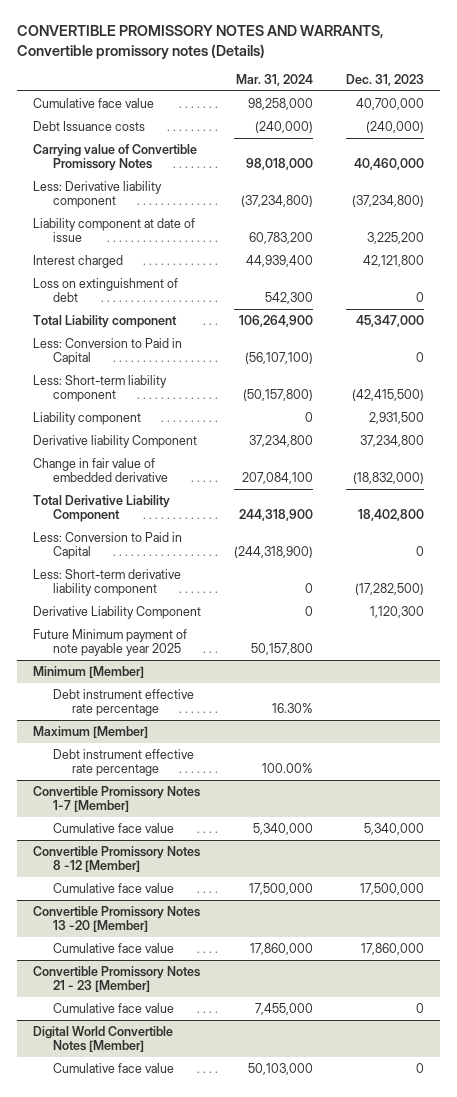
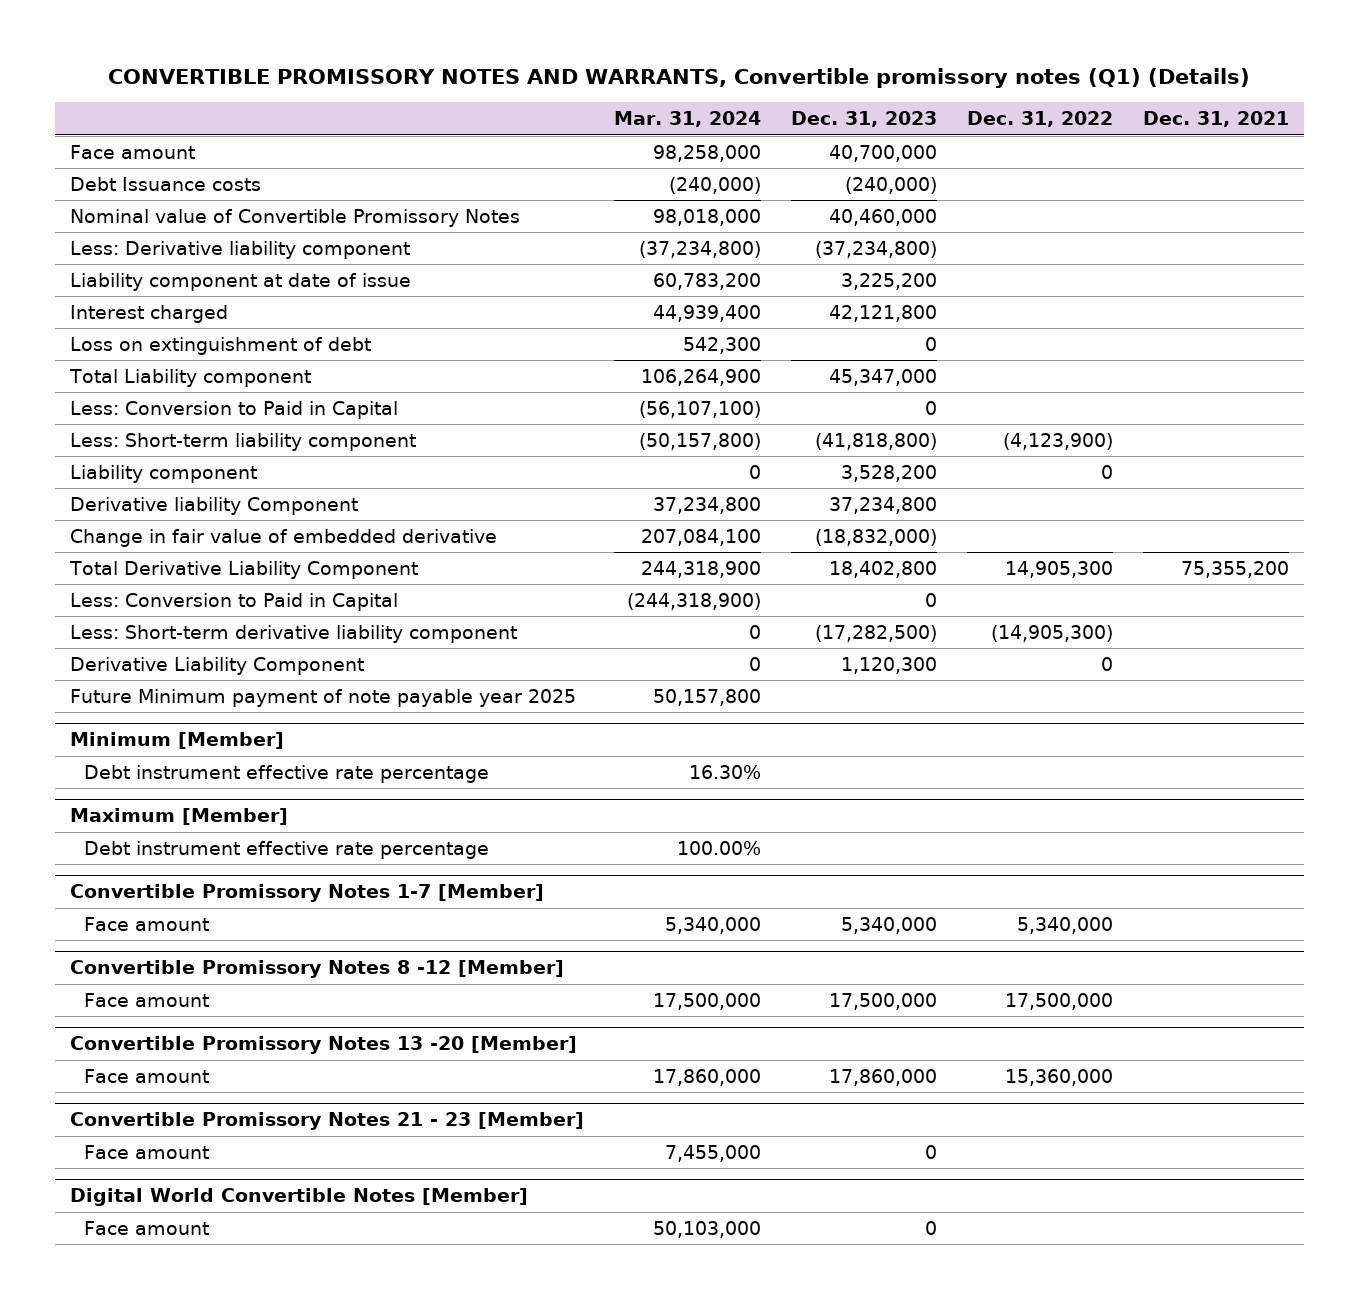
- CONVERTIBLE PROMISSORY NOTES AND WARRANTS, Convertible promissory notes (Details)
+ CONVERTIBLE PROMISSORY NOTES AND WARRANTS, Convertible promissory notes (Q1) (Details)
- | Mar. 31, 2024 | Dec. 31, 2023
+ | Mar. 31, 2024 | Dec. 31, 2023 | Dec. 31, 2022 | Dec. 31, 2021
- Cumulative face value | 98,258,000 | 40,700,000
+ Face amount | 98,258,000 | 40,700,000 | |
- Carrying value of Convertible Promissory Notes | 98,018,000 | 40,460,000
+ Nominal value of Convertible Promissory Notes | 98,018,000 | 40,460,000 | |
- Less: Short-term liability component | (50,157,800) | (42,415,500)
- Liability component | 0 | 2,931,500
+ Less: Short-term liability component | (50,157,800) | (41,818,800) | (4,123,900) |
+ Liability component | 0 | 3,528,200 | 0 |
@ Convertible Promissory Notes 1-7 [Member]
- Cumulative face value | 5,340,000 | 5,340,000
+ Face amount | 5,340,000 | 5,340,000 | 5,340,000 |
@ Convertible Promissory Notes 8 -12 [Member]
- Cumulative face value | 17,500,000 | 17,500,000
+ Face amount | 17,500,000 | 17,500,000 | 17,500,000 |
@ Convertible Promissory Notes 13 -20 [Member]
- Cumulative face value | 17,860,000 | 17,860,000
+ Face amount | 17,860,000 | 17,860,000 | 15,360,000 |
@ Convertible Promissory Notes 21 - 23 [Member]
- Cumulative face value | 7,455,000 | 0
+ Face amount | 7,455,000 | 0 | |
@ Digital World Convertible Notes [Member]
- Cumulative face value | 50,103,000 | 0
+ Face amount | 50,103,000 | 0 | |

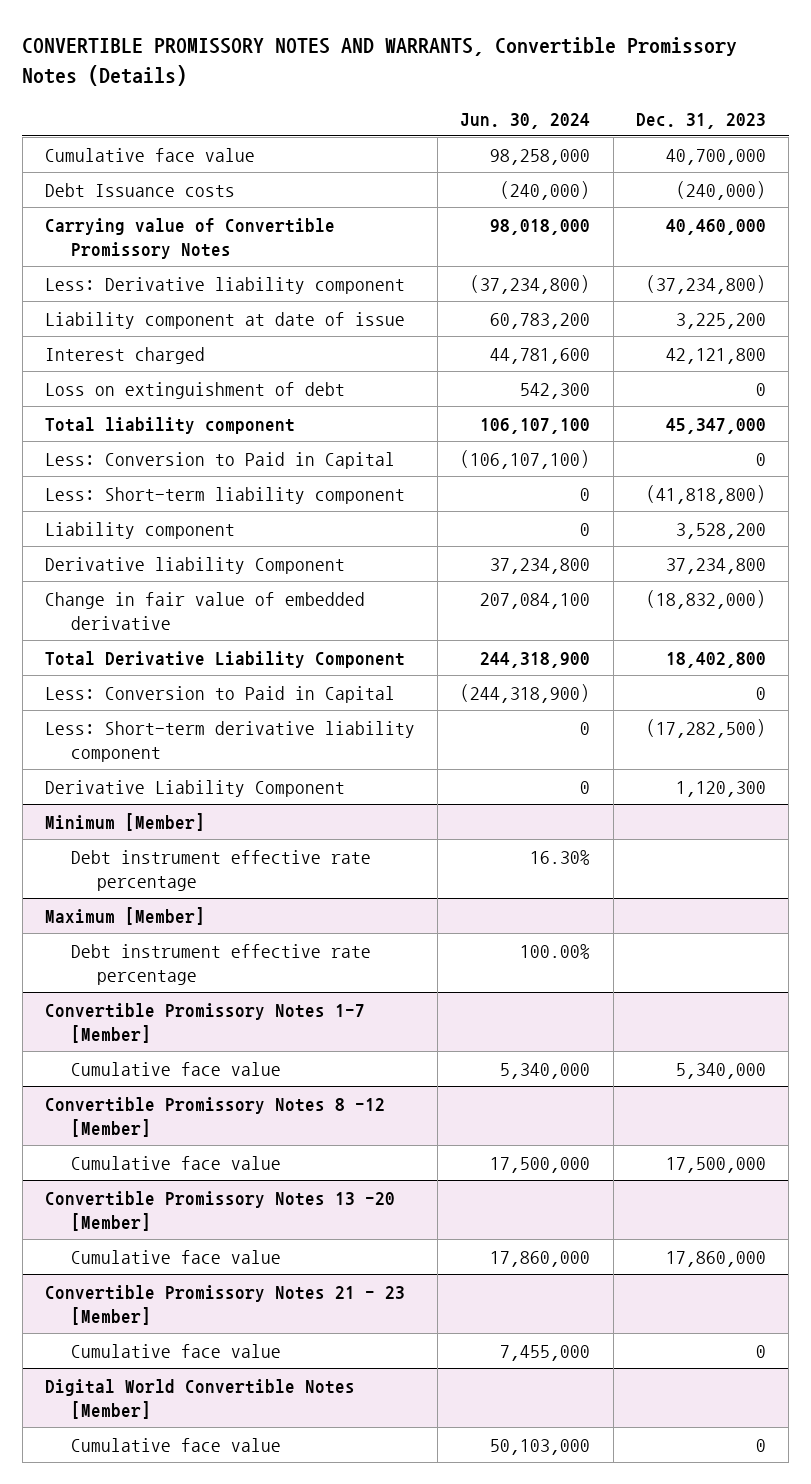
- CONVERTIBLE PROMISSORY NOTES AND WARRANTS, Convertible promissory notes (Q1) (Details)
+ CONVERTIBLE PROMISSORY NOTES AND WARRANTS, Convertible Promissory Notes (Details)
- | Mar. 31, 2024 | Dec. 31, 2023 | Dec. 31, 2022 | Dec. 31, 2021
+ | Jun. 30, 2024 | Dec. 31, 2023
- Face amount | 98,258,000 | 40,700,000 | |
+ Cumulative face value | 98,258,000 | 40,700,000
- Nominal value of Convertible Promissory Notes | 98,018,000 | 40,460,000 | |
+ Carrying value of Convertible Promissory Notes | 98,018,000 | 40,460,000
- Total Liability component | 106,264,900 | 45,347,000 | |
+ Total liability component | 106,107,100 | 45,347,000
- Future Minimum payment of note payable year 2025 | 50,157,800 | | |
@ Convertible Promissory Notes 1-7 [Member]
- Face amount | 5,340,000 | 5,340,000 | 5,340,000 |
+ Cumulative face value | 5,340,000 | 5,340,000
@ Convertible Promissory Notes 8 -12 [Member]
- Face amount | 17,500,000 | 17,500,000 | 17,500,000 |
+ Cumulative face value | 17,500,000 | 17,500,000
@ Convertible Promissory Notes 13 -20 [Member]
- Face amount | 17,860,000 | 17,860,000 | 15,360,000 |
+ Cumulative face value | 17,860,000 | 17,860,000
@ Convertible Promissory Notes 21 - 23 [Member]
- Face amount | 7,455,000 | 0 | |
+ Cumulative face value | 7,455,000 | 0
@ Digital World Convertible Notes [Member]
- Face amount | 50,103,000 | 0 | |
+ Cumulative face value | 50,103,000 | 0

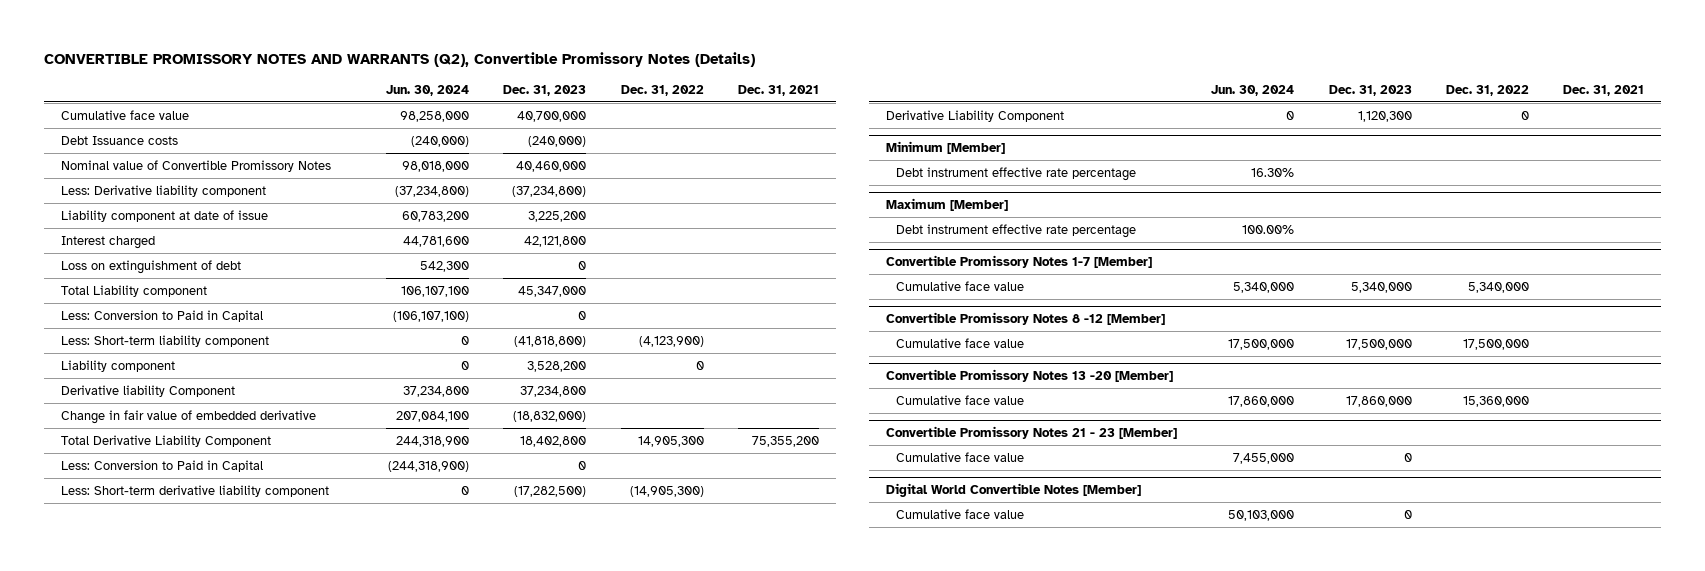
- CONVERTIBLE PROMISSORY NOTES AND WARRANTS, Convertible Promissory Notes (Details)
+ CONVERTIBLE PROMISSORY NOTES AND WARRANTS (Q2), Convertible Promissory Notes (Details)
- | Jun. 30, 2024 | Dec. 31, 2023
+ | Jun. 30, 2024 | Dec. 31, 2023 | Dec. 31, 2022 | Dec. 31, 2021
- Carrying value of Convertible Promissory Notes | 98,018,000 | 40,460,000
+ Nominal value of Convertible Promissory Notes | 98,018,000 | 40,460,000 | |
- Total liability component | 106,107,100 | 45,347,000
+ Total Liability component | 106,107,100 | 45,347,000 | |

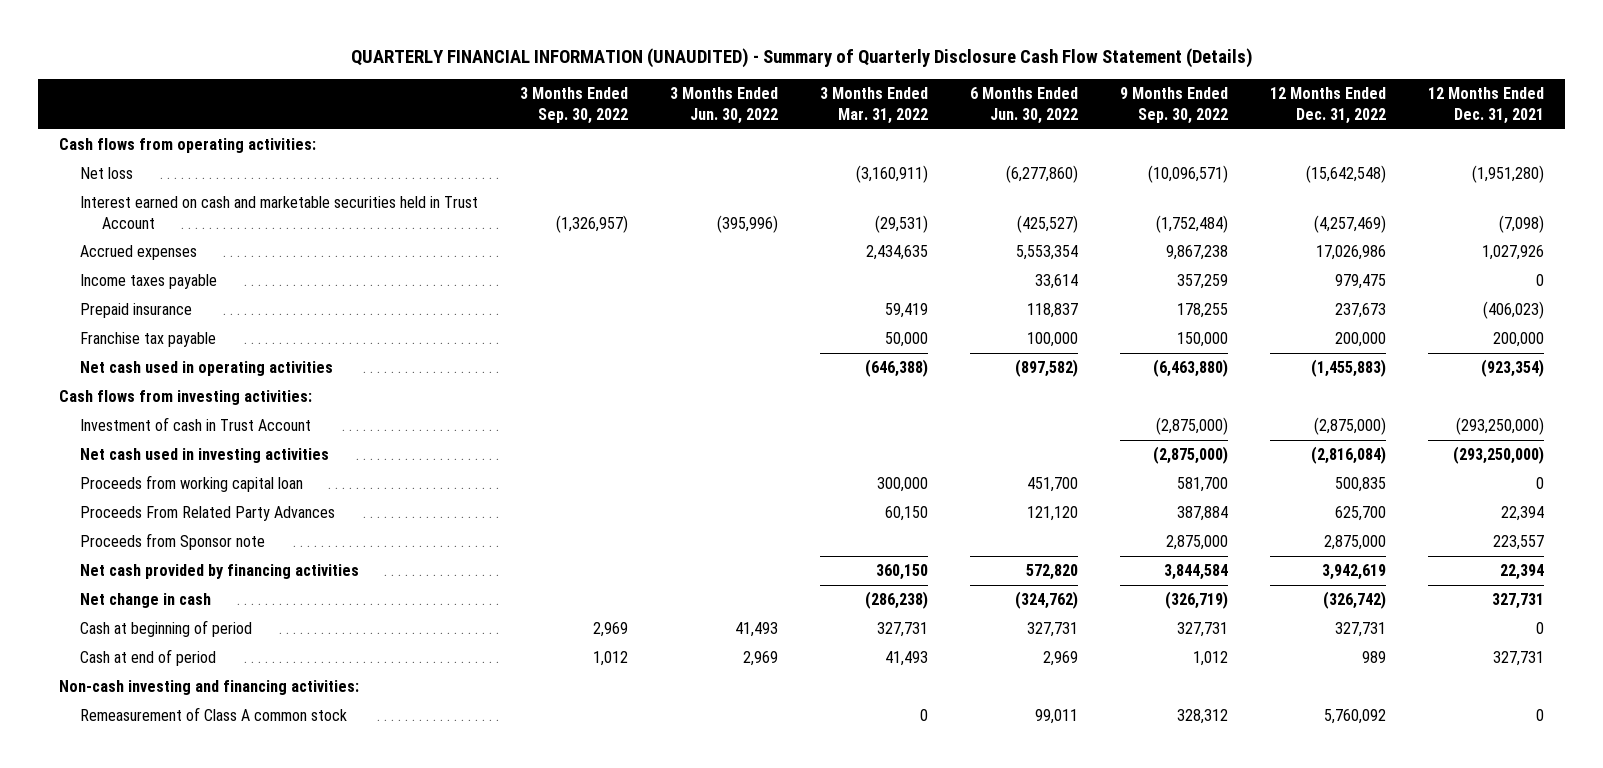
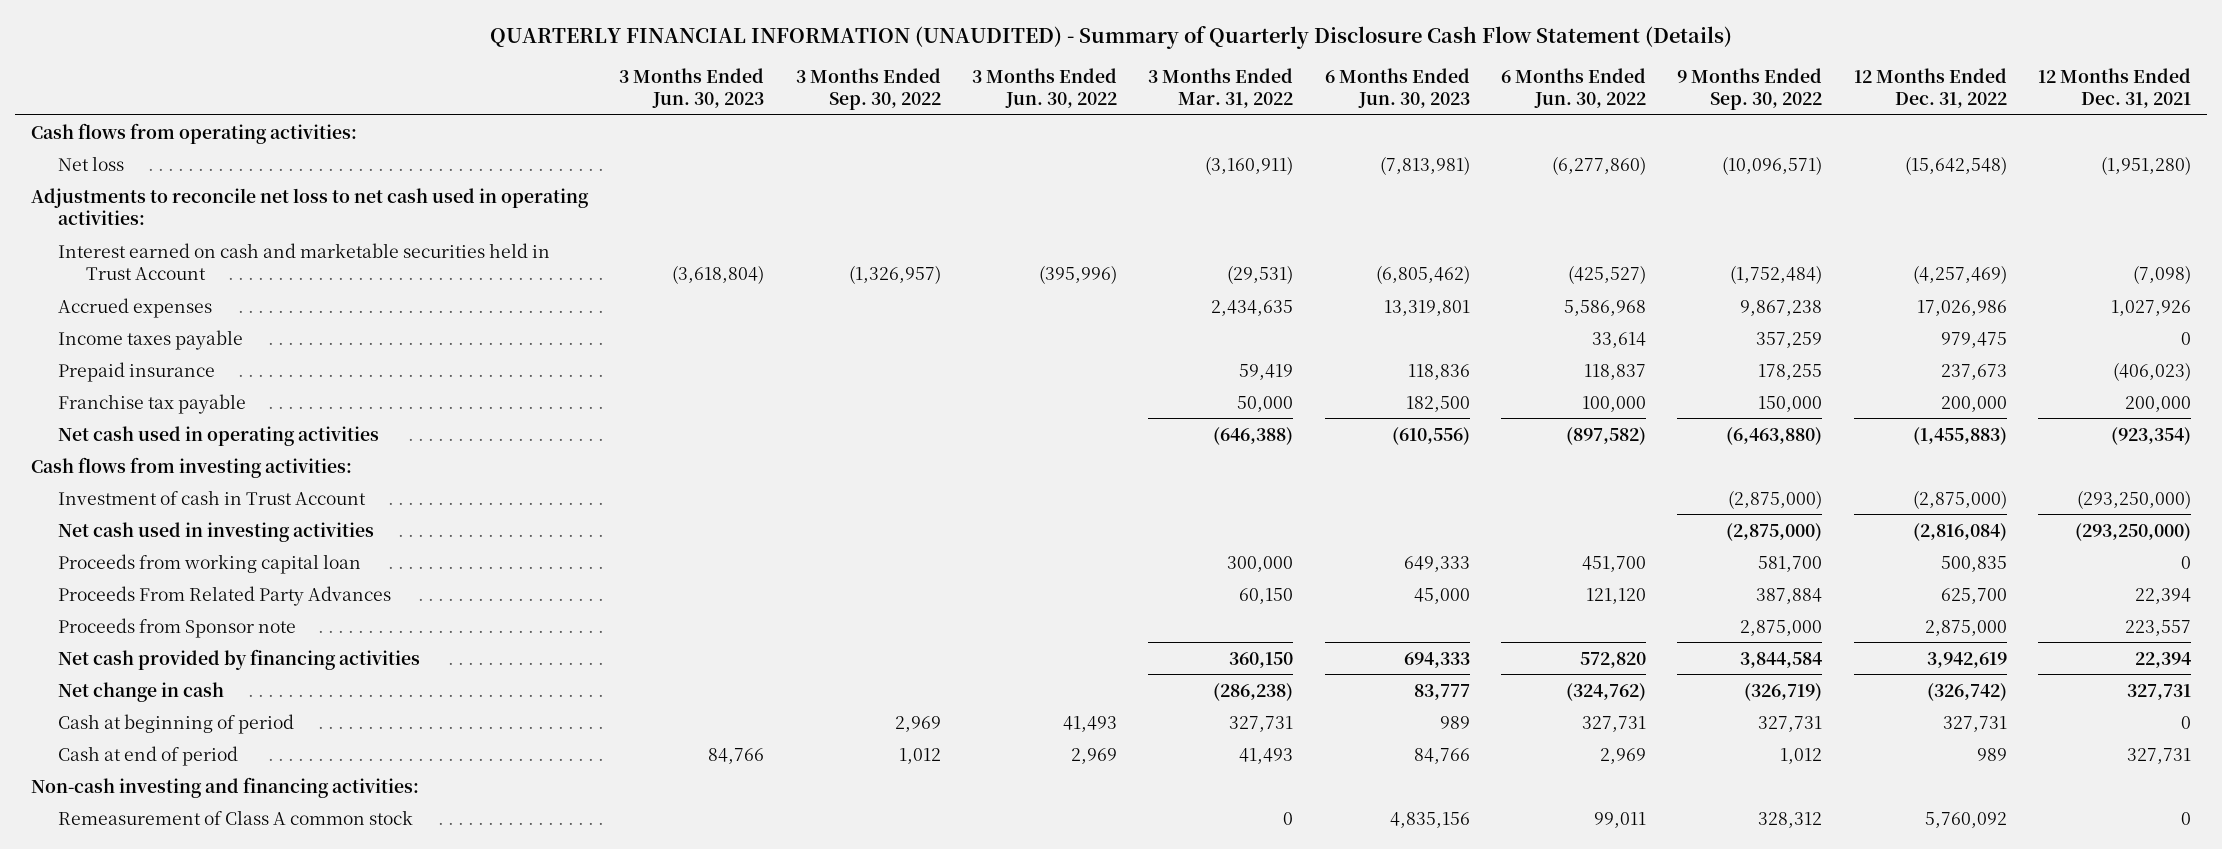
- | 3 Months Ended Sep. 30, 2022 | 3 Months Ended Jun. 30, 2022 | 3 Months Ended Mar. 31, 2022 | 6 Months Ended Jun. 30, 2022 | 9 Months Ended Sep. 30, 2022 | 12 Months Ended Dec. 31, 2022 | 12 Months Ended Dec. 31, 2021
+ | 3 Months Ended Jun. 30, 2023 | 3 Months Ended Sep. 30, 2022 | 3 Months Ended Jun. 30, 2022 | 3 Months Ended Mar. 31, 2022 | 6 Months Ended Jun. 30, 2023 | 6 Months Ended Jun. 30, 2022 | 9 Months Ended Sep. 30, 2022 | 12 Months Ended Dec. 31, 2022 | 12 Months Ended Dec. 31, 2021
+ Adjustments to reconcile net loss to net cash used in operating activities:
- Accrued expenses | | | 2,434,635 | 5,553,354 | 9,867,238 | 17,026,986 | 1,027,926
+ Accrued expenses | | | | 2,434,635 | 13,319,801 | 5,586,968 | 9,867,238 | 17,026,986 | 1,027,926

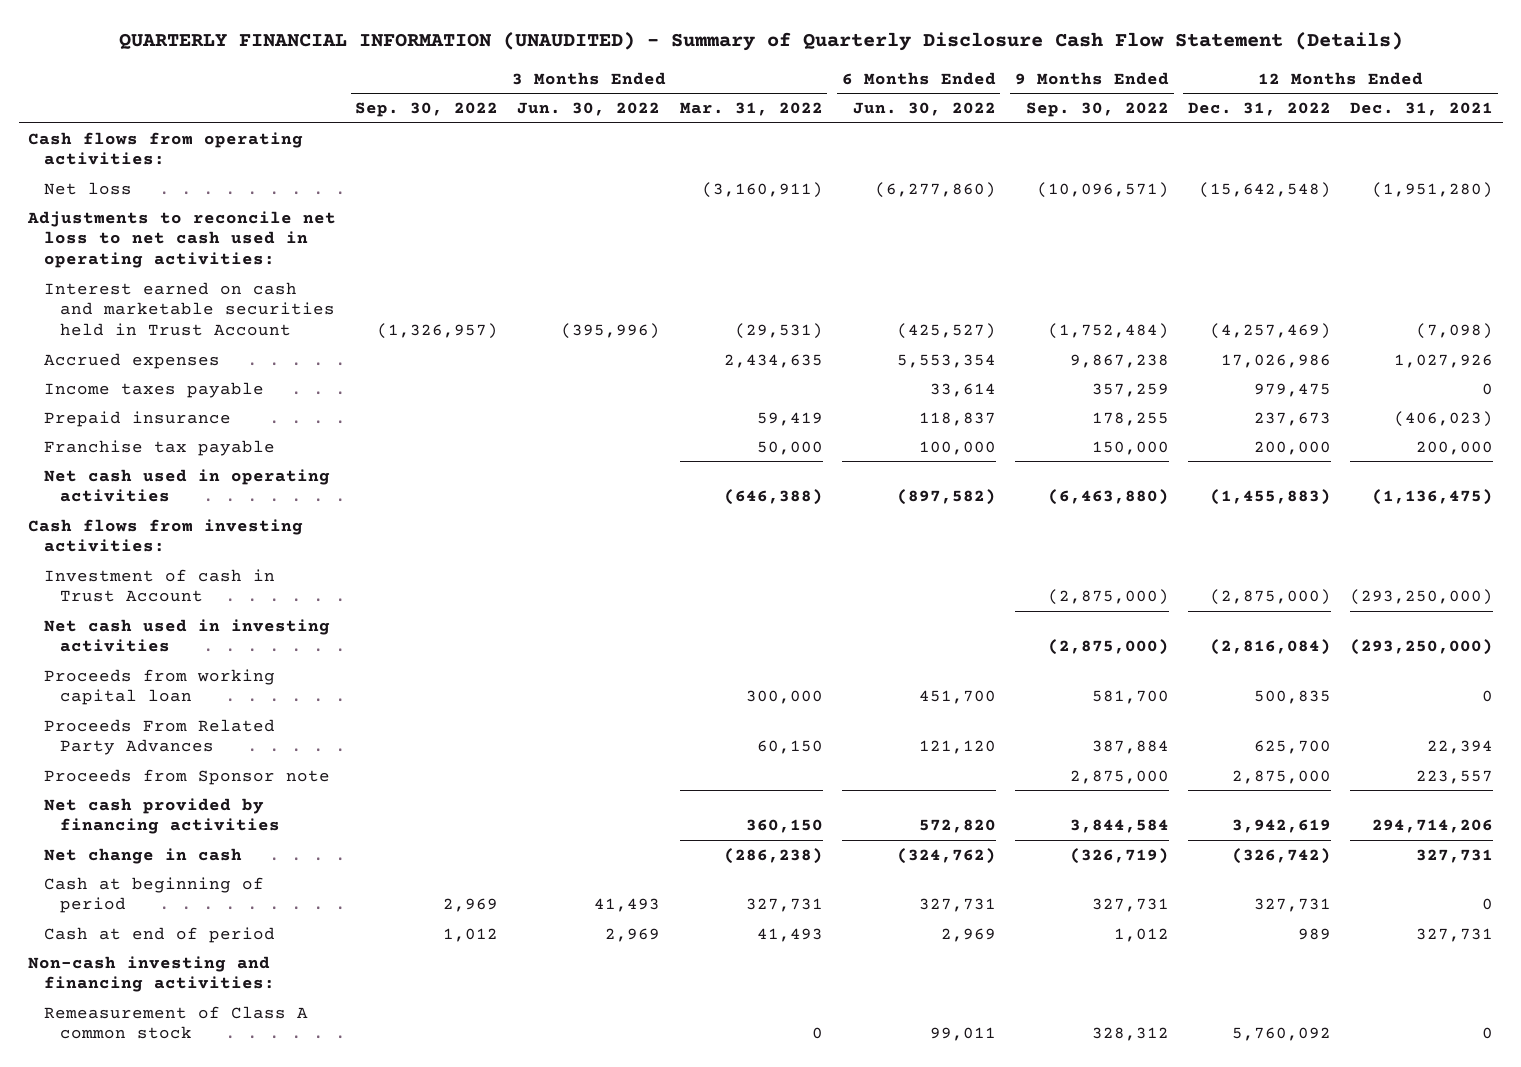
- | 3 Months Ended Jun. 30, 2023 | 3 Months Ended Sep. 30, 2022 | 3 Months Ended Jun. 30, 2022 | 3 Months Ended Mar. 31, 2022 | 6 Months Ended Jun. 30, 2023 | 6 Months Ended Jun. 30, 2022 | 9 Months Ended Sep. 30, 2022 | 12 Months Ended Dec. 31, 2022 | 12 Months Ended Dec. 31, 2021
+ | 3 Months Ended Sep. 30, 2022 | 3 Months Ended Jun. 30, 2022 | 3 Months Ended Mar. 31, 2022 | 6 Months Ended Jun. 30, 2022 | 9 Months Ended Sep. 30, 2022 | 12 Months Ended Dec. 31, 2022 | 12 Months Ended Dec. 31, 2021
- Accrued expenses | | | | 2,434,635 | 13,319,801 | 5,586,968 | 9,867,238 | 17,026,986 | 1,027,926
+ Accrued expenses | | | 2,434,635 | 5,553,354 | 9,867,238 | 17,026,986 | 1,027,926
- Net cash used in operating activities | | | | (646,388) | (610,556) | (897,582) | (6,463,880) | (1,455,883) | (923,354)
+ Net cash used in operating activities | | | (646,388) | (897,582) | (6,463,880) | (1,455,883) | (1,136,475)
- Net cash provided by financing activities | | | | 360,150 | 694,333 | 572,820 | 3,844,584 | 3,942,619 | 22,394
+ Net cash provided by financing activities | | | 360,150 | 572,820 | 3,844,584 | 3,942,619 | 294,714,206

